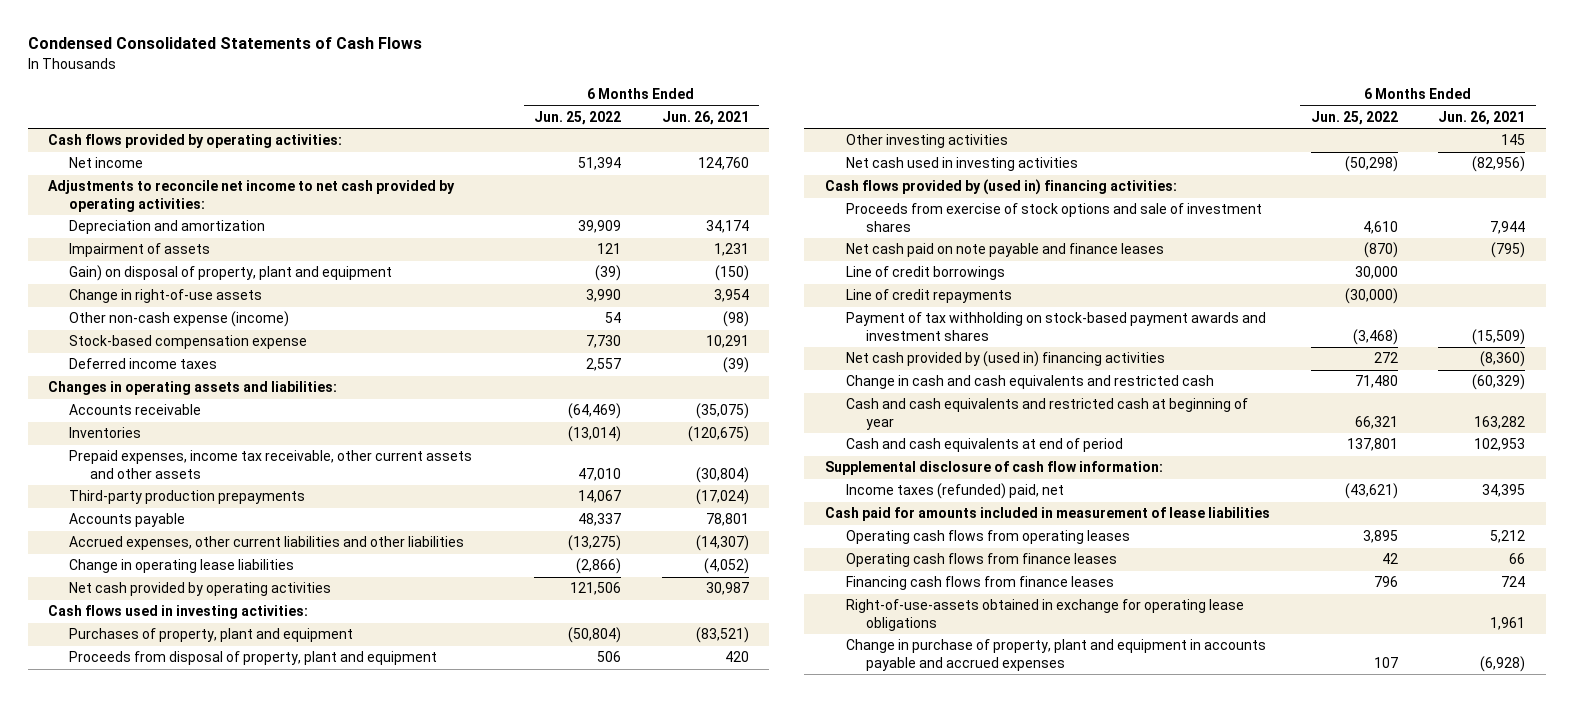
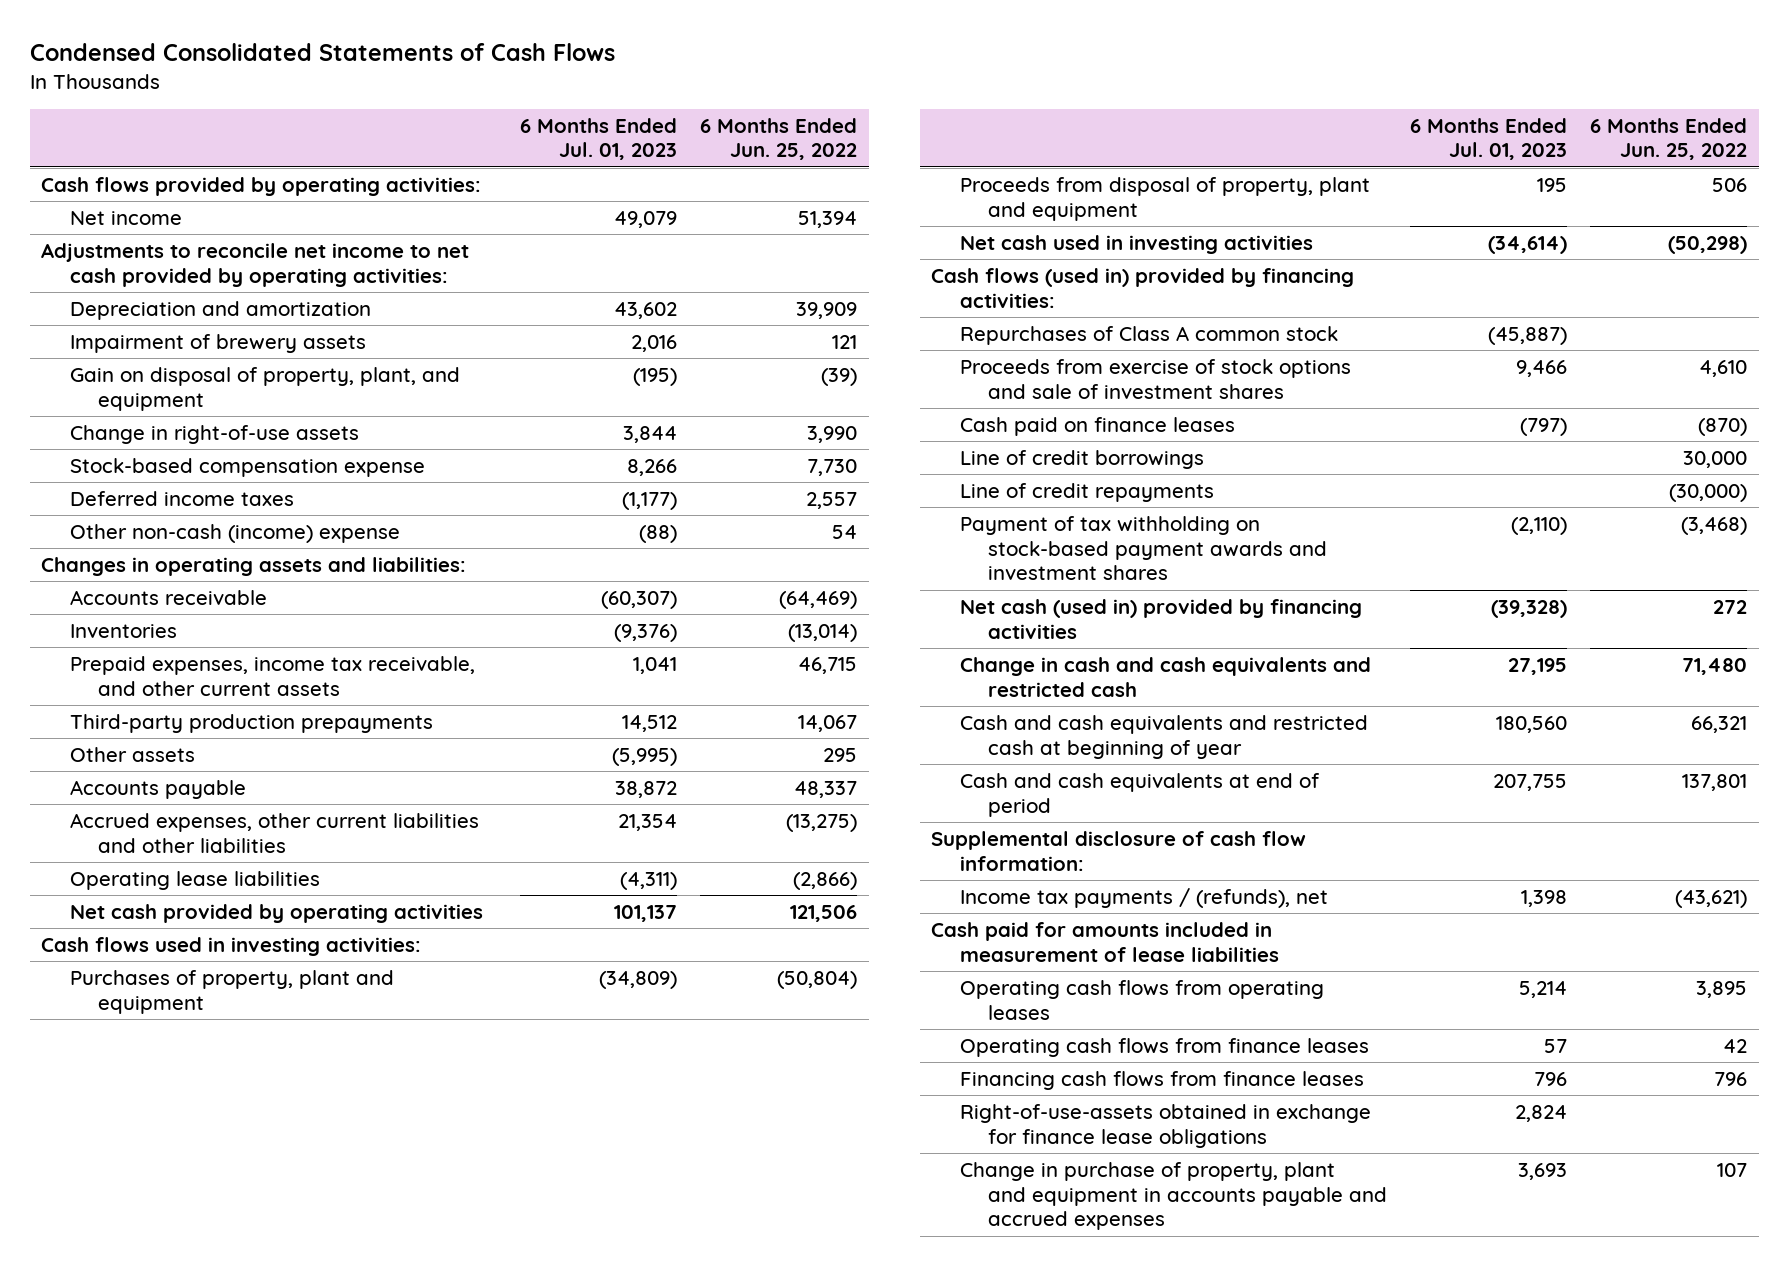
- | 6 Months Ended Jun. 25, 2022 | 6 Months Ended Jun. 26, 2021
+ | 6 Months Ended Jul. 01, 2023 | 6 Months Ended Jun. 25, 2022
- Impairment of assets | 121 | 1,231
- Gain) on disposal of property, plant and equipment | (39) | (150)
+ Impairment of brewery assets | 2,016 | 121
+ Gain on disposal of property, plant, and equipment | (195) | (39)
- Other non-cash expense (income) | 54 | (98)
+ Other non-cash (income) expense | (88) | 54
- Prepaid expenses, income tax receivable, other current assets and other assets | 47,010 | (30,804)
+ Prepaid expenses, income tax receivable, and other current assets | 1,041 | 46,715
+ Other assets | (5,995) | 295
- Change in operating lease liabilities | (2,866) | (4,052)
+ Operating lease liabilities | (4,311) | (2,866)
- Other investing activities | | 145
- Cash flows provided by (used in) financing activities:
+ Cash flows (used in) provided by financing activities:
+ Repurchases of Class A common stock | (45,887) |
- Net cash paid on note payable and finance leases | (870) | (795)
+ Cash paid on finance leases | (797) | (870)
- Net cash provided by (used in) financing activities | 272 | (8,360)
+ Net cash (used in) provided by financing activities | (39,328) | 272
- Income taxes (refunded) paid, net | (43,621) | 34,395
+ Income tax payments / (refunds), net | 1,398 | (43,621)
- Right-of-use-assets obtained in exchange for operating lease obligations | | 1,961
+ Right-of-use-assets obtained in exchange for finance lease obligations | 2,824 |

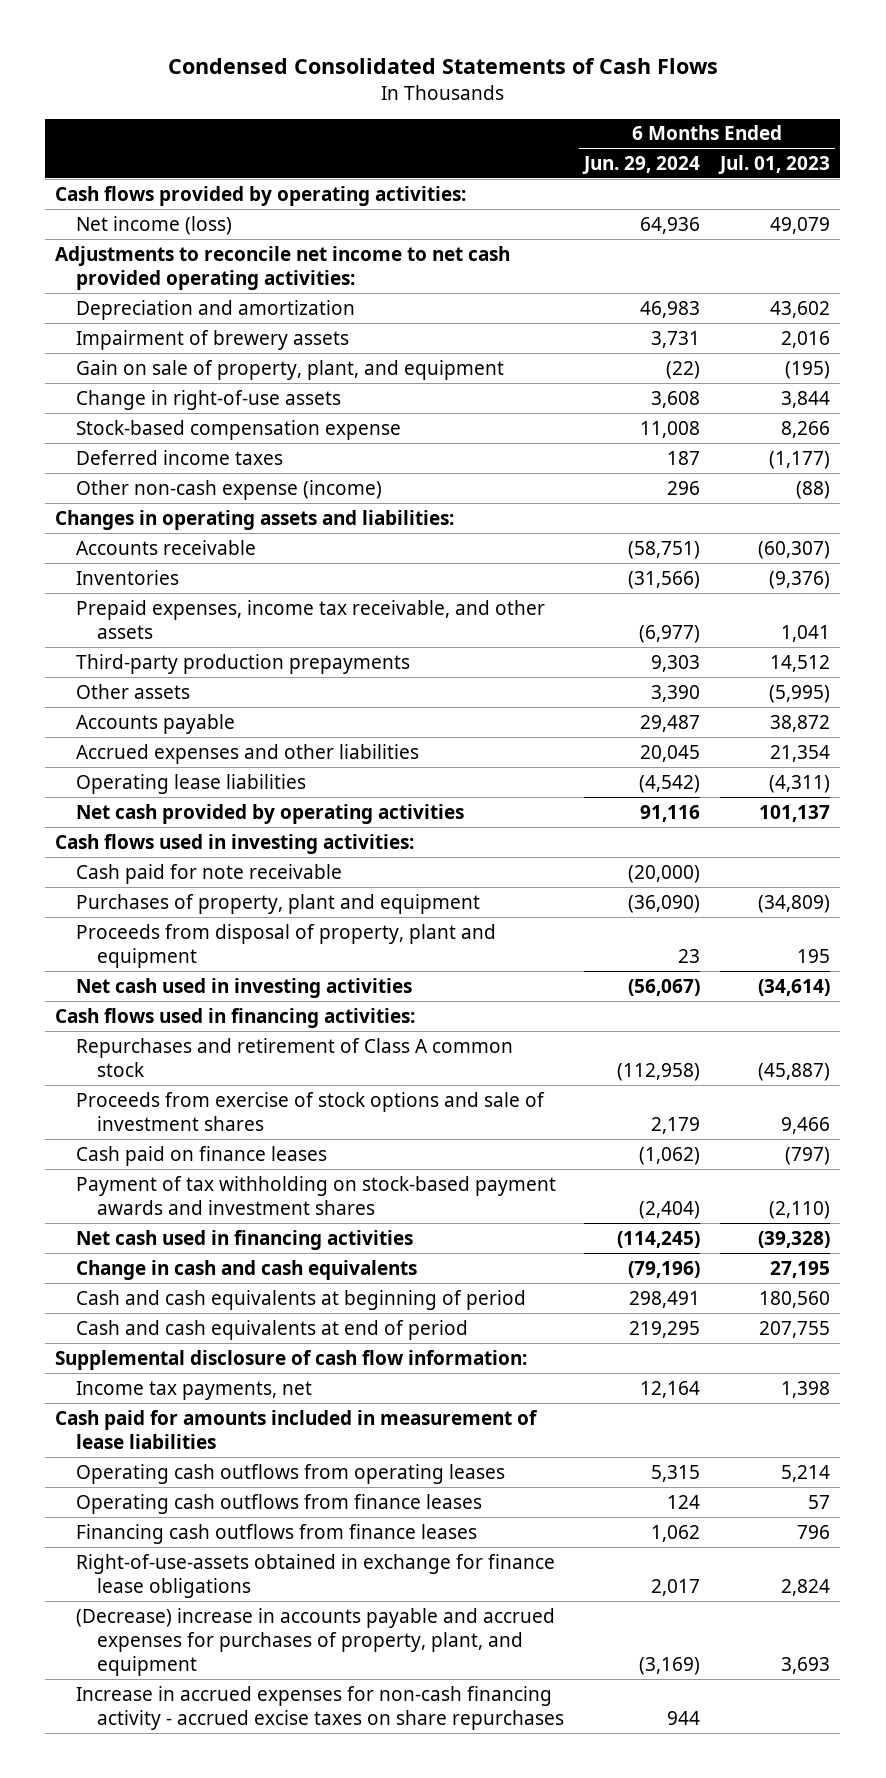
- | 6 Months Ended Jul. 01, 2023 | 6 Months Ended Jun. 25, 2022
+ | 6 Months Ended Jun. 29, 2024 | 6 Months Ended Jul. 01, 2023
- Net income | 49,079 | 51,394
- Adjustments to reconcile net income to net cash provided by operating activities:
+ Net income (loss) | 64,936 | 49,079
+ Adjustments to reconcile net income to net cash provided operating activities:
- Gain on disposal of property, plant, and equipment | (195) | (39)
+ Gain on sale of property, plant, and equipment | (22) | (195)
- Other non-cash (income) expense | (88) | 54
+ Other non-cash expense (income) | 296 | (88)
- Prepaid expenses, income tax receivable, and other current assets | 1,041 | 46,715
+ Prepaid expenses, income tax receivable, and other assets | (6,977) | 1,041
- Accrued expenses, other current liabilities and other liabilities | 21,354 | (13,275)
+ Accrued expenses and other liabilities | 20,045 | 21,354
+ Cash paid for note receivable | (20,000) |
- Cash flows (used in) provided by financing activities:
- Repurchases of Class A common stock | (45,887) |
+ Cash flows used in financing activities:
+ Repurchases and retirement of Class A common stock | (112,958) | (45,887)
- Line of credit borrowings | | 30,000
- Line of credit repayments | | (30,000)
- Net cash (used in) provided by financing activities | (39,328) | 272
- Change in cash and cash equivalents and restricted cash | 27,195 | 71,480
- Cash and cash equivalents and restricted cash at beginning of year | 180,560 | 66,321
+ Net cash used in financing activities | (114,245) | (39,328)
+ Change in cash and cash equivalents | (79,196) | 27,195
+ Cash and cash equivalents at beginning of period | 298,491 | 180,560
- Income tax payments / (refunds), net | 1,398 | (43,621)
+ Income tax payments, net | 12,164 | 1,398
- Operating cash flows from operating leases | 5,214 | 3,895
- Operating cash flows from finance leases | 57 | 42
- Financing cash flows from finance leases | 796 | 796
+ Operating cash outflows from operating leases | 5,315 | 5,214
+ Operating cash outflows from finance leases | 124 | 57
+ Financing cash outflows from finance leases | 1,062 | 796
- Change in purchase of property, plant and equipment in accounts payable and accrued expenses | 3,693 | 107
+ (Decrease) increase in accounts payable and accrued expenses for purchases of property, plant, and equipment | (3,169) | 3,693
+ Increase in accrued expenses for non-cash financing activity - accrued excise taxes on share repurchases | 944 |

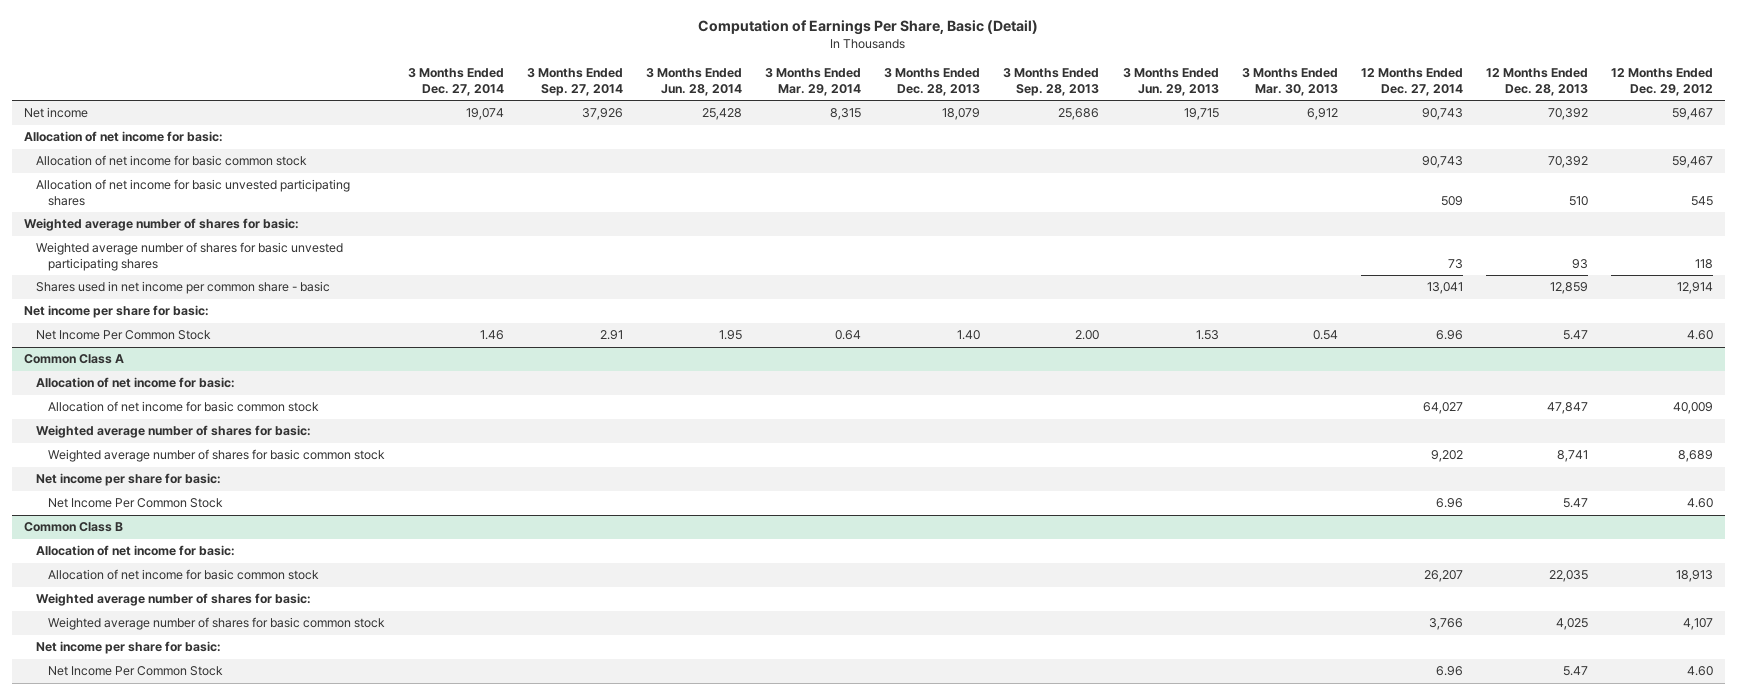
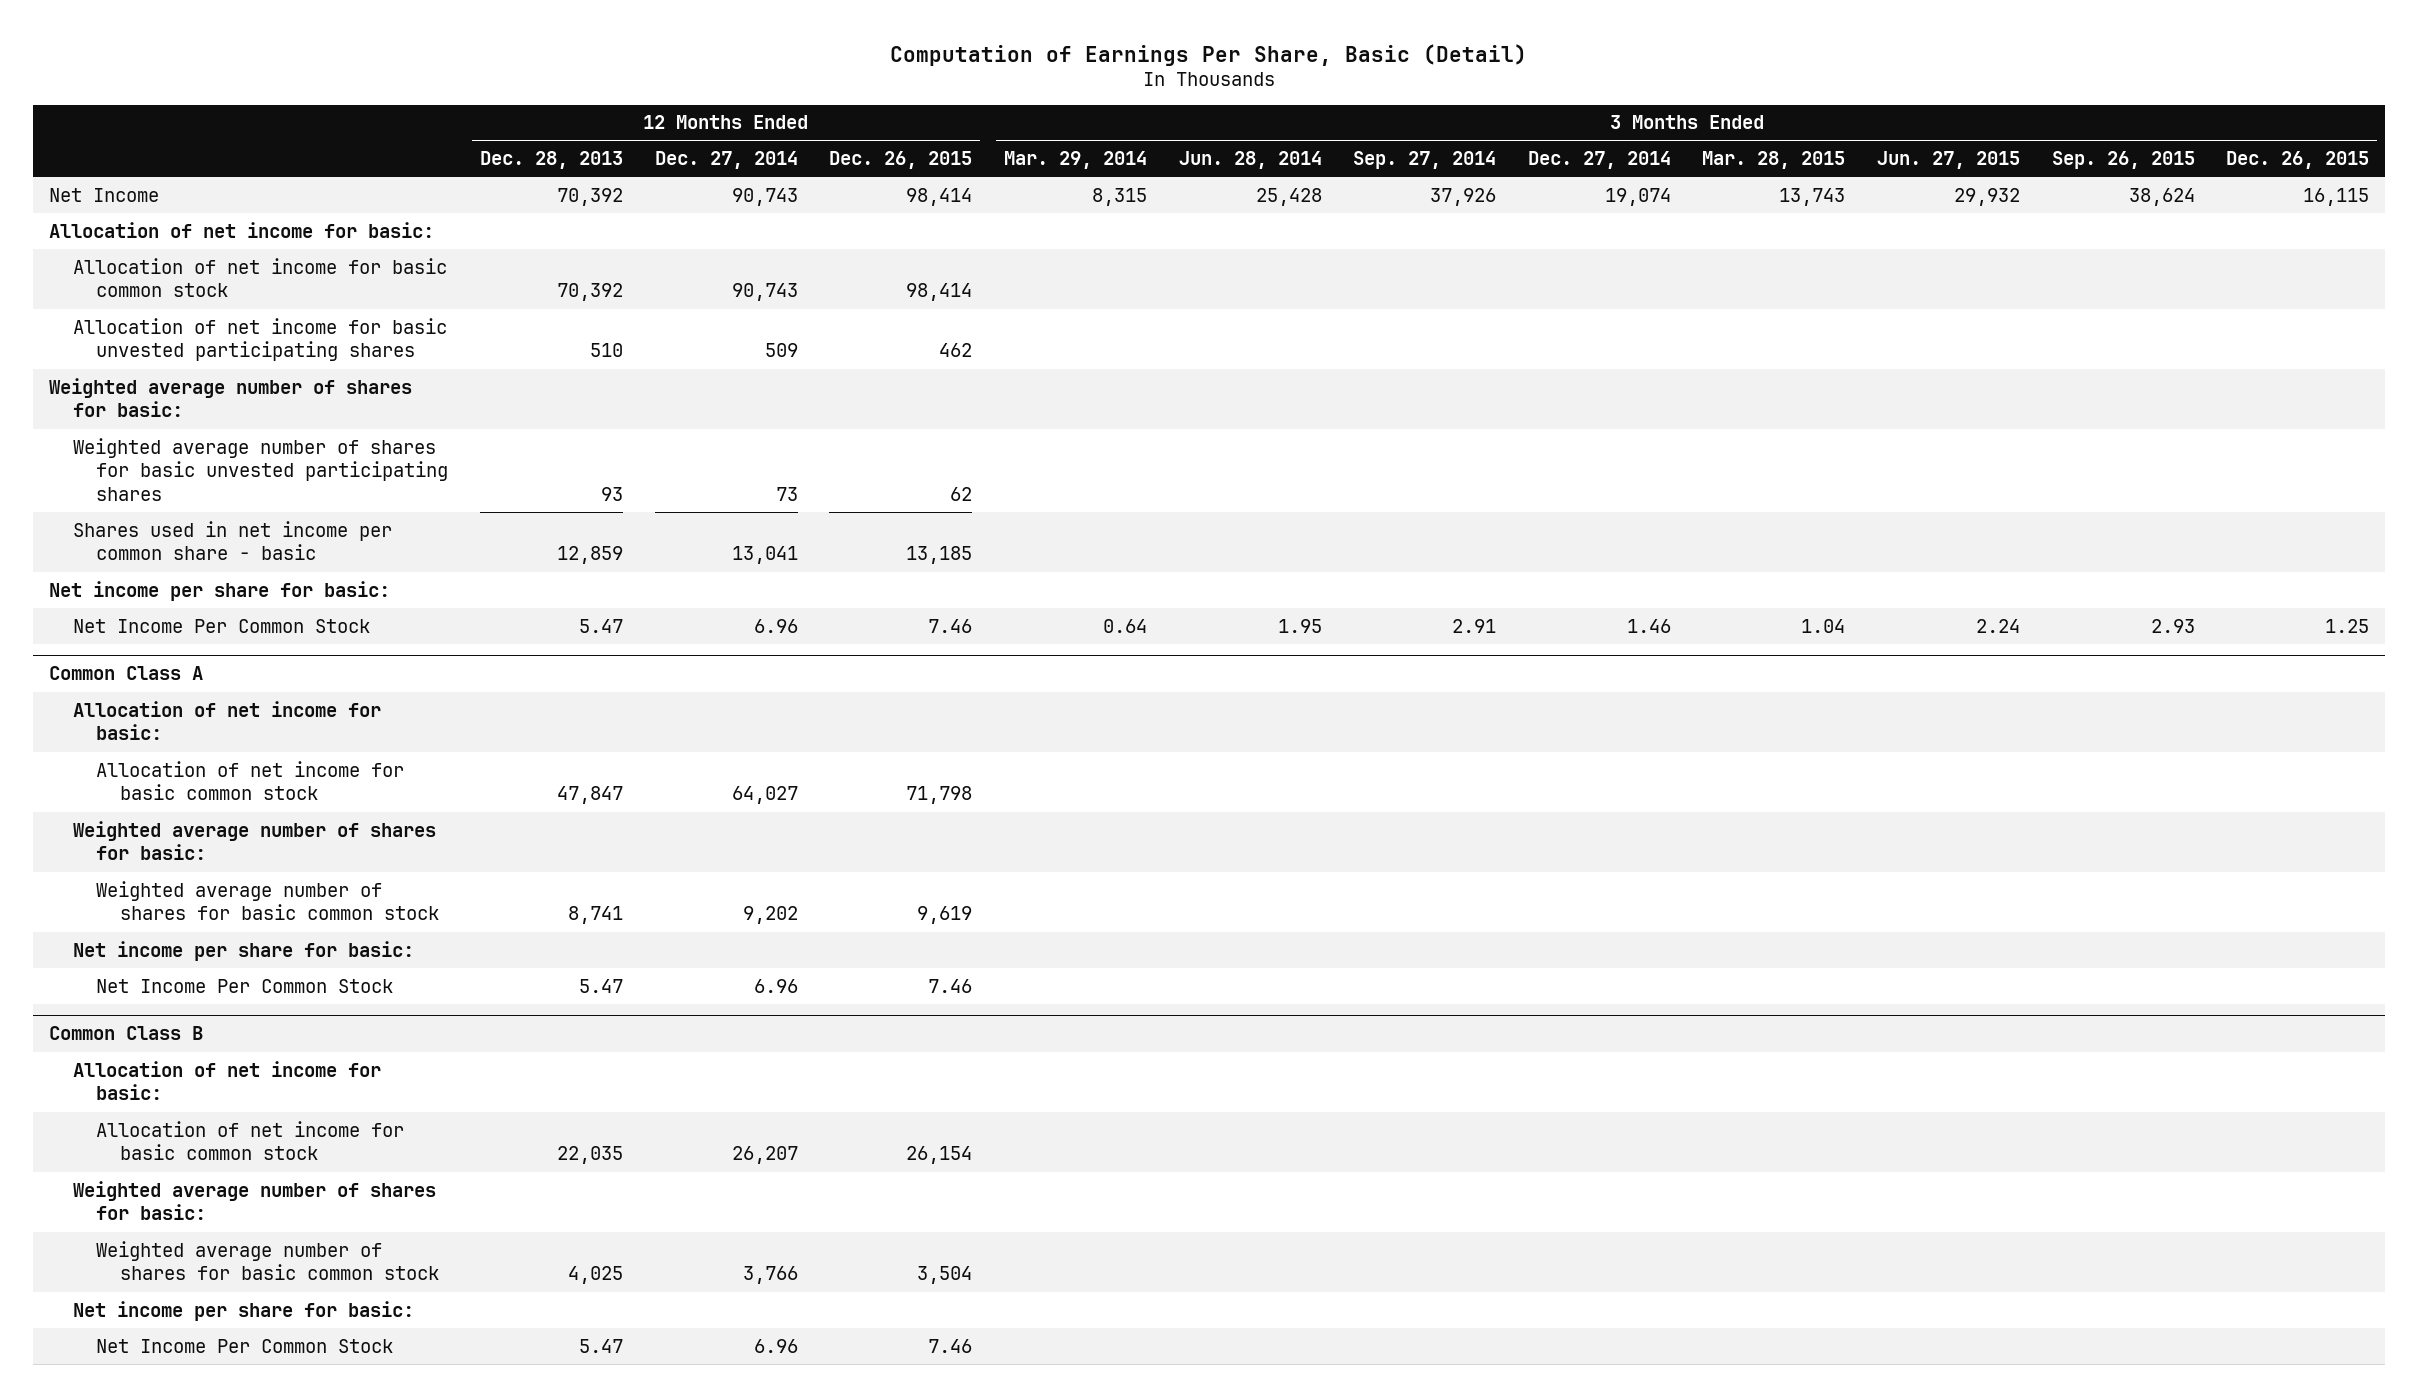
- | 3 Months Ended Dec. 27, 2014 | 3 Months Ended Sep. 27, 2014 | 3 Months Ended Jun. 28, 2014 | 3 Months Ended Mar. 29, 2014 | 3 Months Ended Dec. 28, 2013 | 3 Months Ended Sep. 28, 2013 | 3 Months Ended Jun. 29, 2013 | 3 Months Ended Mar. 30, 2013 | 12 Months Ended Dec. 27, 2014 | 12 Months Ended Dec. 28, 2013 | 12 Months Ended Dec. 29, 2012
+ | 12 Months Ended Dec. 28, 2013 | 12 Months Ended Dec. 27, 2014 | 12 Months Ended Dec. 26, 2015 | 3 Months Ended Mar. 29, 2014 | 3 Months Ended Jun. 28, 2014 | 3 Months Ended Sep. 27, 2014 | 3 Months Ended Dec. 27, 2014 | 3 Months Ended Mar. 28, 2015 | 3 Months Ended Jun. 27, 2015 | 3 Months Ended Sep. 26, 2015 | 3 Months Ended Dec. 26, 2015
- Net income | 19,074 | 37,926 | 25,428 | 8,315 | 18,079 | 25,686 | 19,715 | 6,912 | 90,743 | 70,392 | 59,467
+ Net Income | 70,392 | 90,743 | 98,414 | 8,315 | 25,428 | 37,926 | 19,074 | 13,743 | 29,932 | 38,624 | 16,115

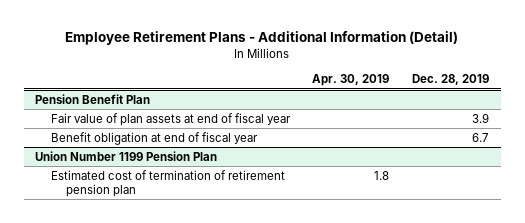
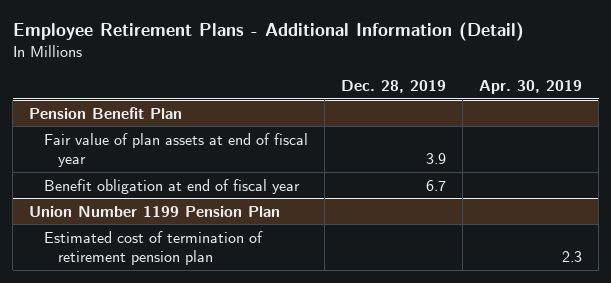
- | Apr. 30, 2019 | Dec. 28, 2019
+ | Dec. 28, 2019 | Apr. 30, 2019
@ Union Number 1199 Pension Plan
- Estimated cost of termination of retirement pension plan | 1.8 |
+ Estimated cost of termination of retirement pension plan | | 2.3

